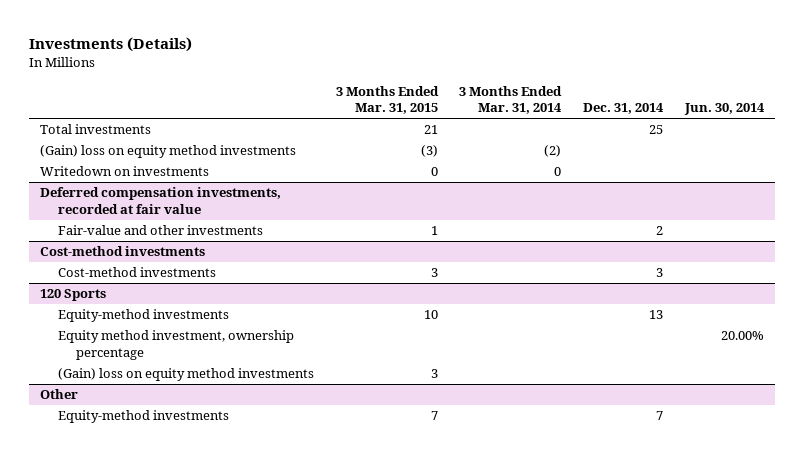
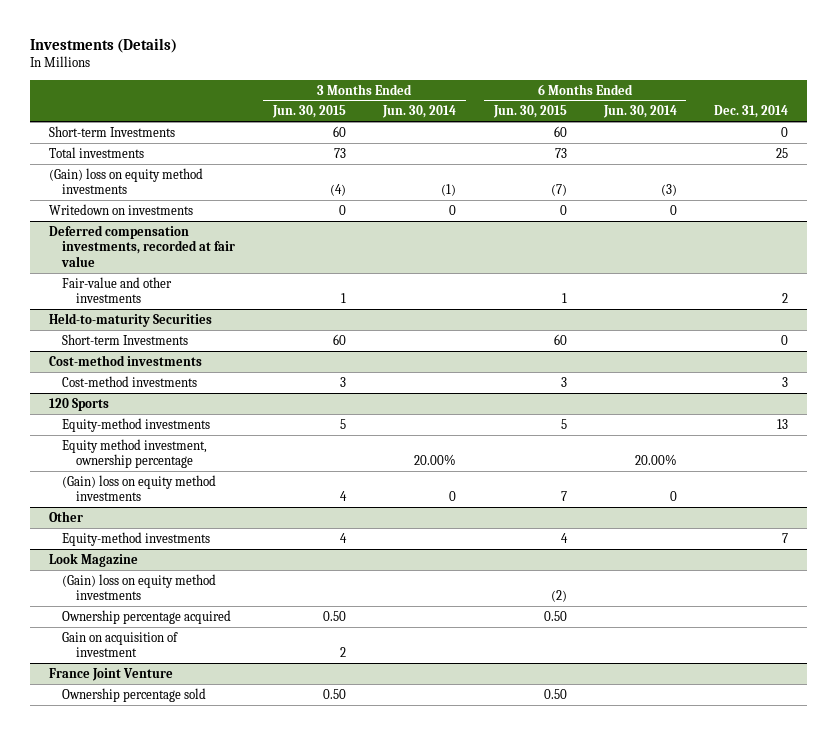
- | 3 Months Ended Mar. 31, 2015 | 3 Months Ended Mar. 31, 2014 | Dec. 31, 2014 | Jun. 30, 2014
+ | 3 Months Ended Jun. 30, 2015 | 3 Months Ended Jun. 30, 2014 | 6 Months Ended Jun. 30, 2015 | 6 Months Ended Jun. 30, 2014 | Dec. 31, 2014
+ Short-term Investments | 60 | | 60 | | 0
+ Held-to-maturity Securities
+ Short-term Investments | 60 | | 60 | | 0
+ Look Magazine
+ (Gain) loss on equity method investments | | | (2) | |
+ Ownership percentage acquired | 0.50 | | 0.50 | |
+ Gain on acquisition of investment | 2 | | | |
+ France Joint Venture
+ Ownership percentage sold | 0.50 | | 0.50 | |

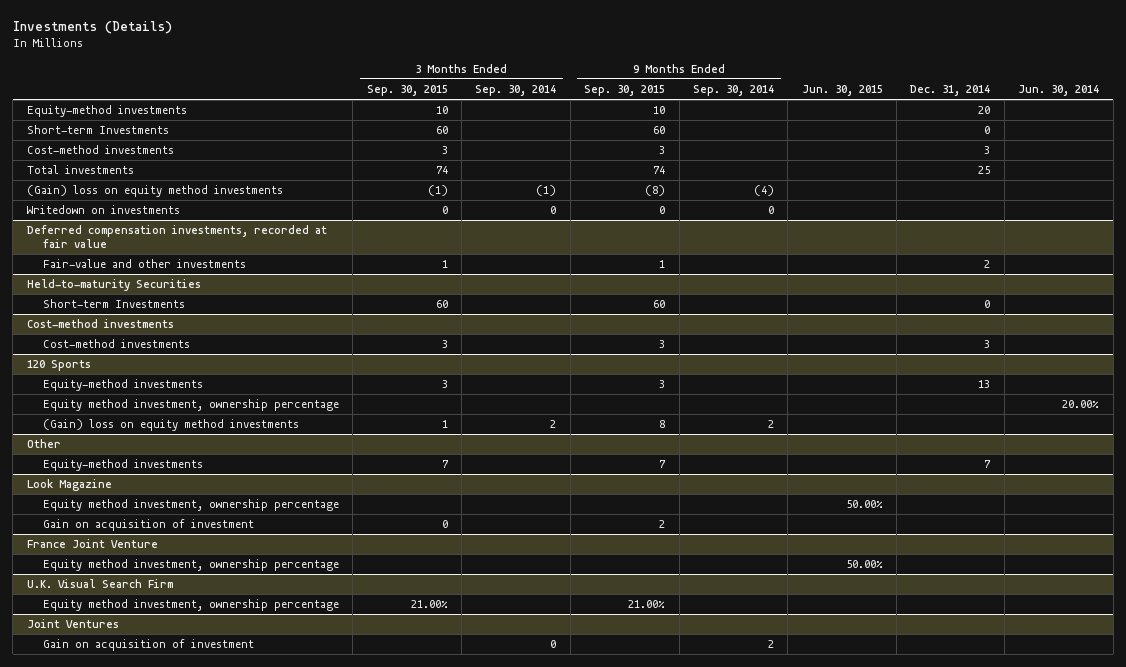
- | 3 Months Ended Jun. 30, 2015 | 3 Months Ended Jun. 30, 2014 | 6 Months Ended Jun. 30, 2015 | 6 Months Ended Jun. 30, 2014 | Dec. 31, 2014
+ | 3 Months Ended Sep. 30, 2015 | 3 Months Ended Sep. 30, 2014 | 9 Months Ended Sep. 30, 2015 | 9 Months Ended Sep. 30, 2014 | Jun. 30, 2015 | Dec. 31, 2014 | Jun. 30, 2014
+ Equity-method investments | 10 | | 10 | | | 20 |
+ Cost-method investments | 3 | | 3 | | | 3 |
@ Look Magazine
- (Gain) loss on equity method investments | | | (2) | |
- Ownership percentage acquired | 0.50 | | 0.50 | |
+ Equity method investment, ownership percentage | | | | | 50.00% | |
@ France Joint Venture
- Ownership percentage sold | 0.50 | | 0.50 | |
+ Equity method investment, ownership percentage | | | | | 50.00% | |
+ U.K. Visual Search Firm
+ Equity method investment, ownership percentage | 21.00% | | 21.00% | | | |
+ Joint Ventures
+ Gain on acquisition of investment | | 0 | | 2 | | |

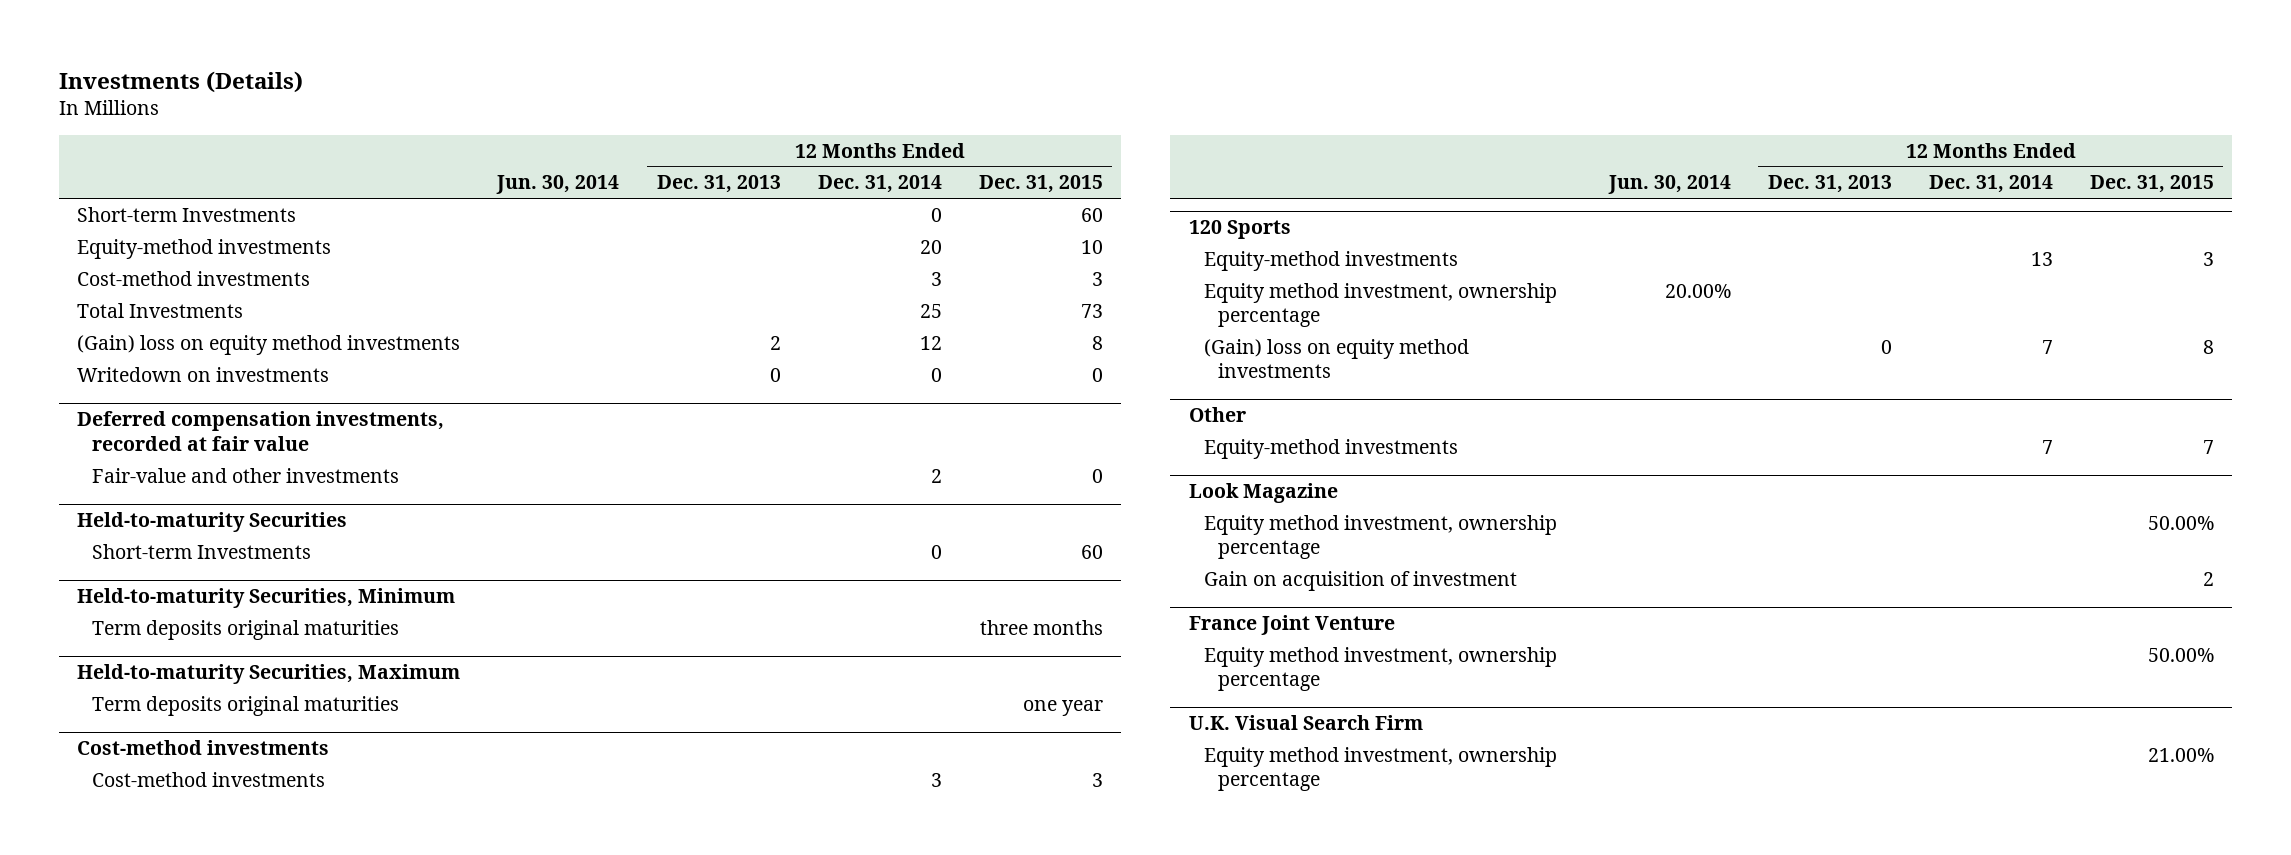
- | 3 Months Ended Sep. 30, 2015 | 3 Months Ended Sep. 30, 2014 | 9 Months Ended Sep. 30, 2015 | 9 Months Ended Sep. 30, 2014 | Jun. 30, 2015 | Dec. 31, 2014 | Jun. 30, 2014
+ | Jun. 30, 2014 | 12 Months Ended Dec. 31, 2013 | 12 Months Ended Dec. 31, 2014 | 12 Months Ended Dec. 31, 2015
moved down: Equity-method investments | | | 20 | 10
- Total investments | 74 | | 74 | | | 25 |
+ Total Investments | | | 25 | 73
+ Held-to-maturity Securities, Minimum
+ Term deposits original maturities | | | | three months
+ Held-to-maturity Securities, Maximum
+ Term deposits original maturities | | | | one year
- Joint Ventures
- Gain on acquisition of investment | | 0 | | 2 | | |

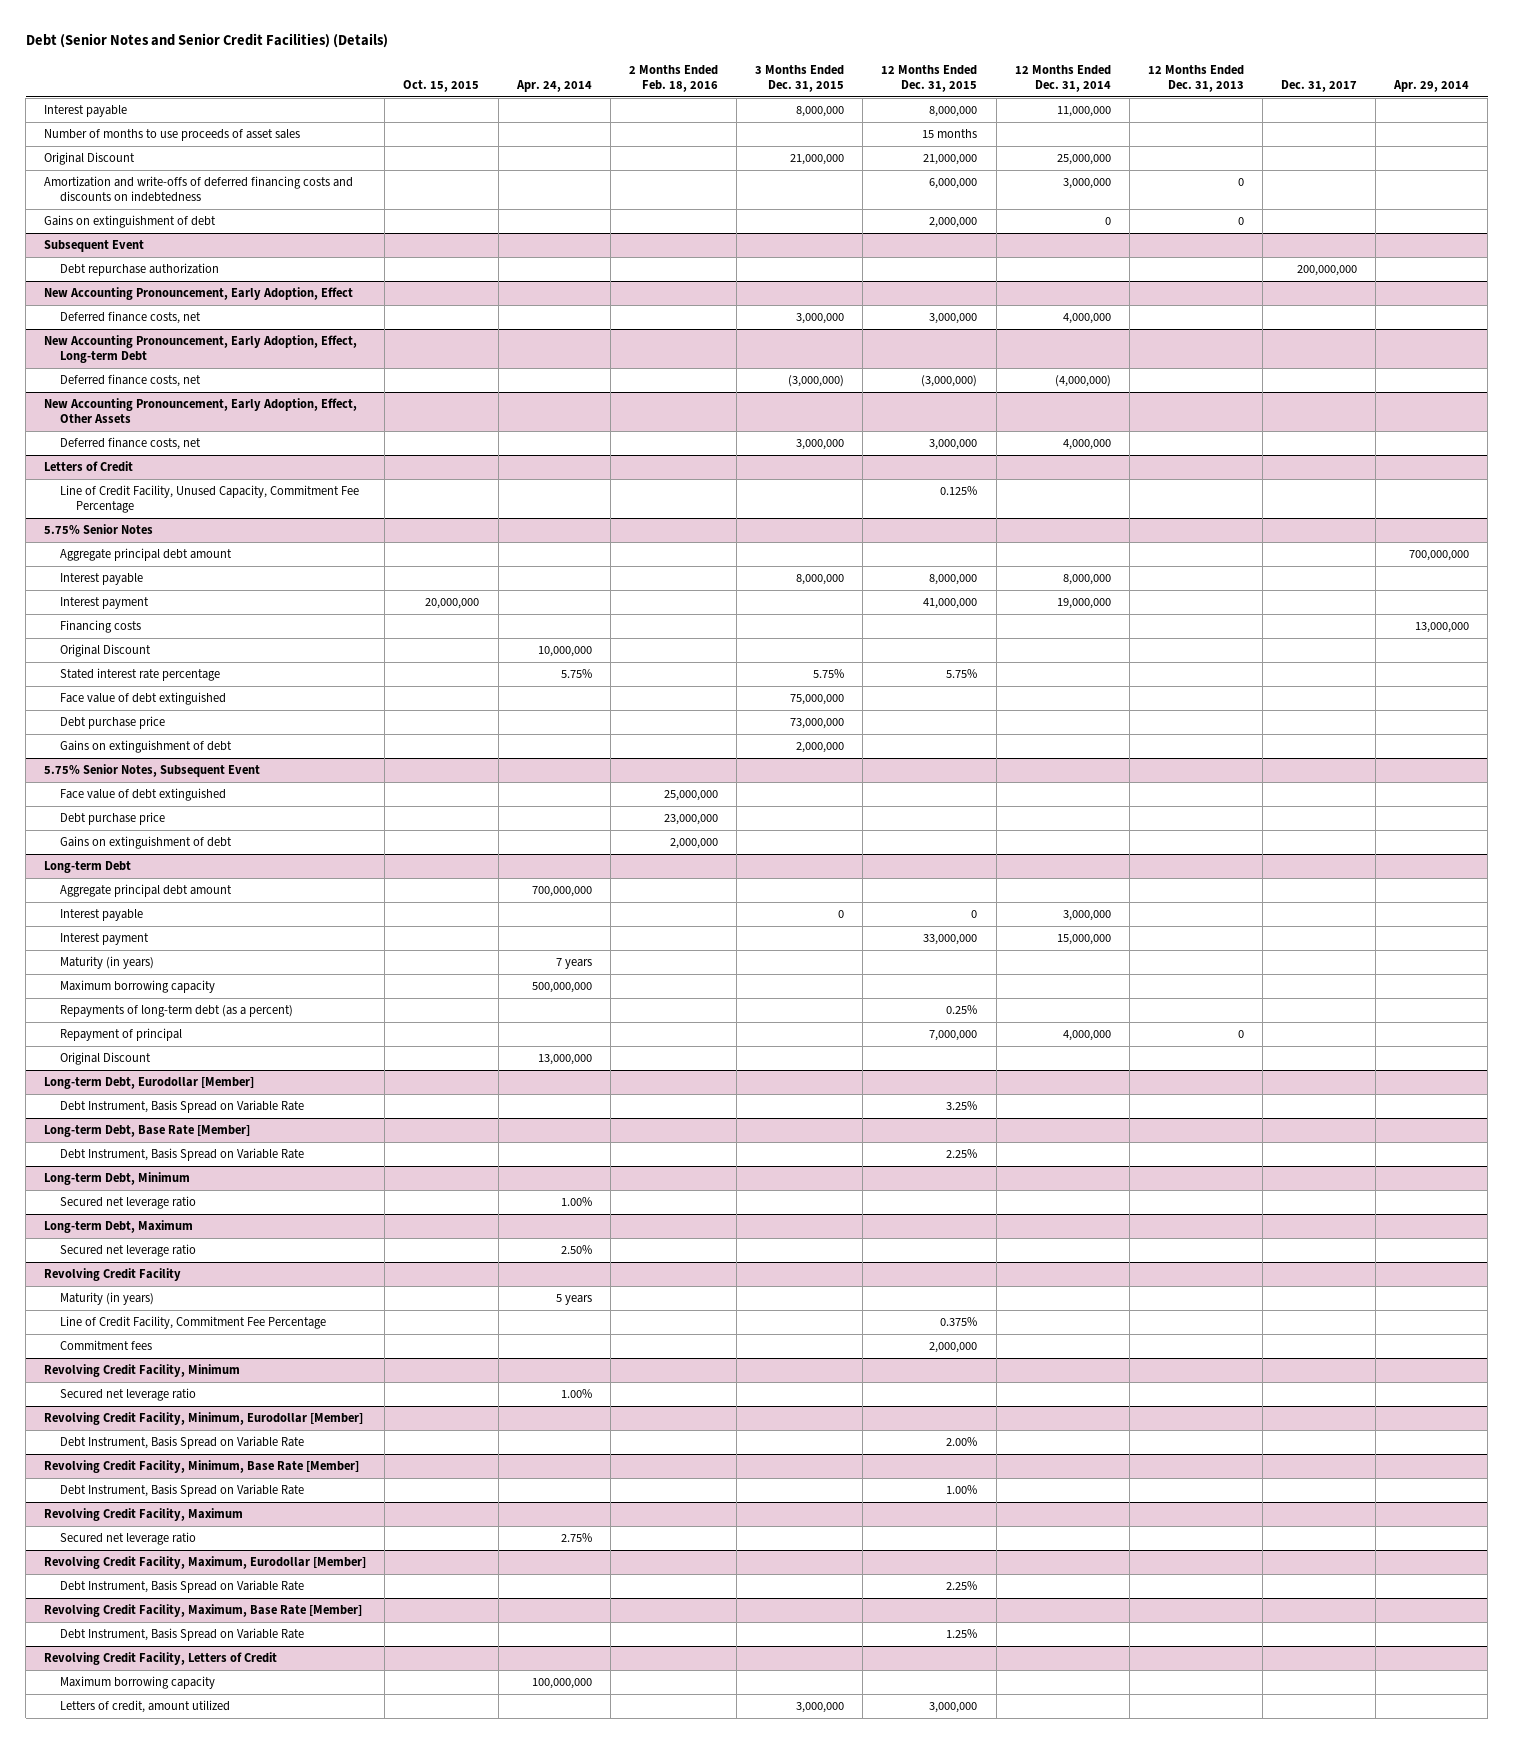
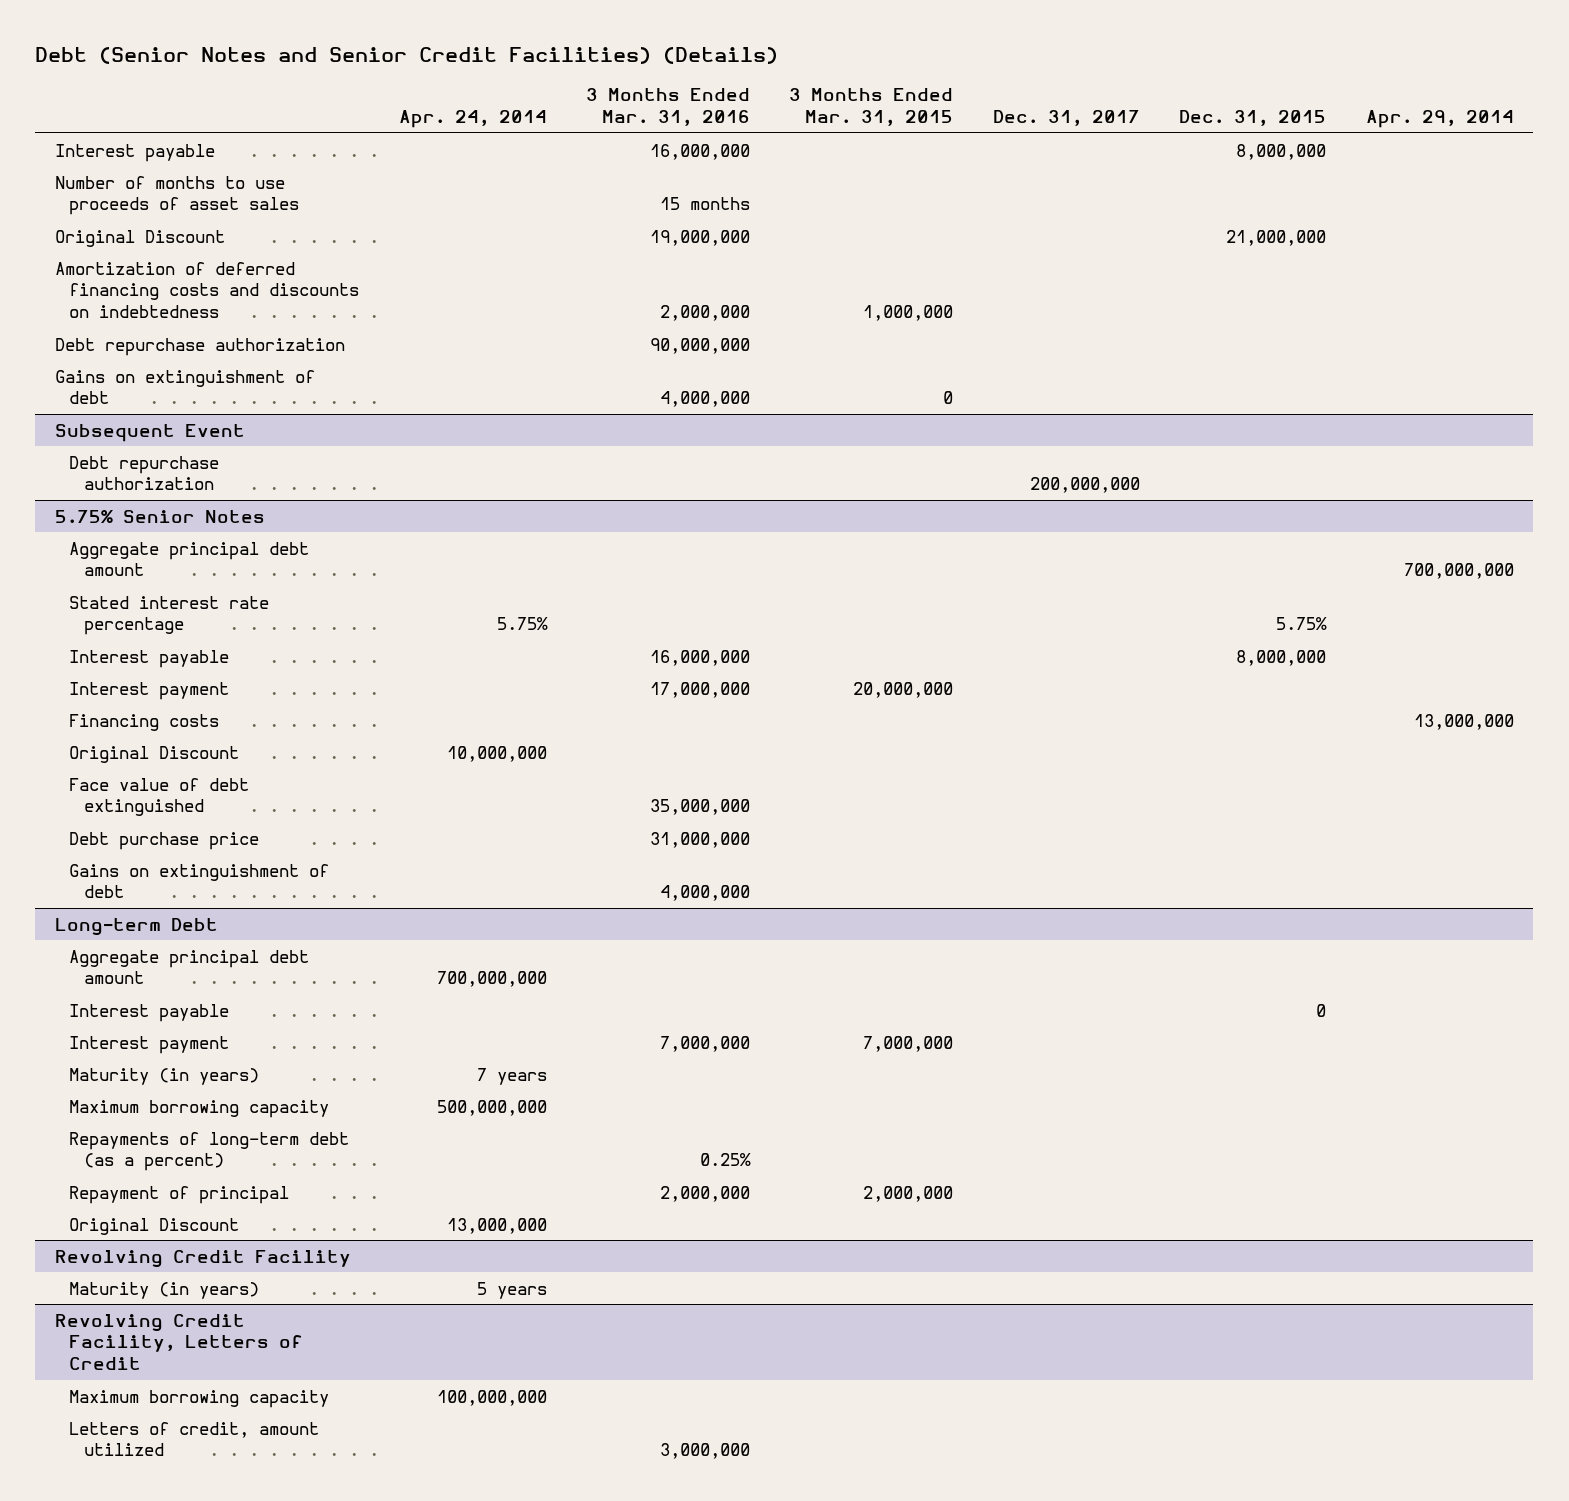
- | Oct. 15, 2015 | Apr. 24, 2014 | 2 Months Ended Feb. 18, 2016 | 3 Months Ended Dec. 31, 2015 | 12 Months Ended Dec. 31, 2015 | 12 Months Ended Dec. 31, 2014 | 12 Months Ended Dec. 31, 2013 | Dec. 31, 2017 | Apr. 29, 2014
+ | Apr. 24, 2014 | 3 Months Ended Mar. 31, 2016 | 3 Months Ended Mar. 31, 2015 | Dec. 31, 2017 | Dec. 31, 2015 | Apr. 29, 2014
- Amortization and write-offs of deferred financing costs and discounts on indebtedness | | | | | 6,000,000 | 3,000,000 | 0 | |
+ Amortization of deferred financing costs and discounts on indebtedness | | 2,000,000 | 1,000,000 | | |
+ Debt repurchase authorization | | 90,000,000 | | | |
- New Accounting Pronouncement, Early Adoption, Effect
- Deferred finance costs, net | | | | 3,000,000 | 3,000,000 | 4,000,000 | | |
- New Accounting Pronouncement, Early Adoption, Effect, Long-term Debt
- Deferred finance costs, net | | | | (3,000,000) | (3,000,000) | (4,000,000) | | |
- New Accounting Pronouncement, Early Adoption, Effect, Other Assets
- Deferred finance costs, net | | | | 3,000,000 | 3,000,000 | 4,000,000 | | |
- Letters of Credit
- Line of Credit Facility, Unused Capacity, Commitment Fee Percentage | | | | | 0.125% | | | |
@ 5.75% Senior Notes
moved up: Stated interest rate percentage | 5.75% | | | | 5.75% |
- 5.75% Senior Notes, Subsequent Event
- Face value of debt extinguished | | | 25,000,000 | | | | | |
- Debt purchase price | | | 23,000,000 | | | | | |
- Gains on extinguishment of debt | | | 2,000,000 | | | | | |
- Long-term Debt, Eurodollar [Member]
- Debt Instrument, Basis Spread on Variable Rate | | | | | 3.25% | | | |
- Long-term Debt, Base Rate [Member]
- Debt Instrument, Basis Spread on Variable Rate | | | | | 2.25% | | | |
- Long-term Debt, Minimum
- Secured net leverage ratio | | 1.00% | | | | | | |
- Long-term Debt, Maximum
- Secured net leverage ratio | | 2.50% | | | | | | |
@ Revolving Credit Facility
- Line of Credit Facility, Commitment Fee Percentage | | | | | 0.375% | | | |
- Commitment fees | | | | | 2,000,000 | | | |
- Revolving Credit Facility, Minimum
- Secured net leverage ratio | | 1.00% | | | | | | |
- Revolving Credit Facility, Minimum, Eurodollar [Member]
- Debt Instrument, Basis Spread on Variable Rate | | | | | 2.00% | | | |
- Revolving Credit Facility, Minimum, Base Rate [Member]
- Debt Instrument, Basis Spread on Variable Rate | | | | | 1.00% | | | |
- Revolving Credit Facility, Maximum
- Secured net leverage ratio | | 2.75% | | | | | | |
- Revolving Credit Facility, Maximum, Eurodollar [Member]
- Debt Instrument, Basis Spread on Variable Rate | | | | | 2.25% | | | |
- Revolving Credit Facility, Maximum, Base Rate [Member]
- Debt Instrument, Basis Spread on Variable Rate | | | | | 1.25% | | | |

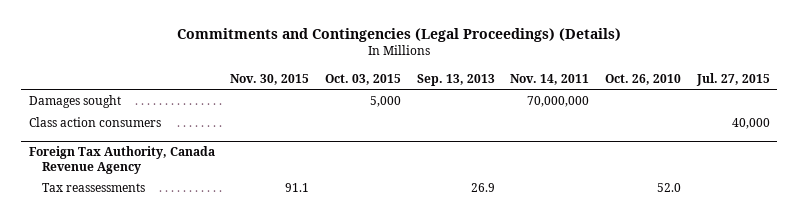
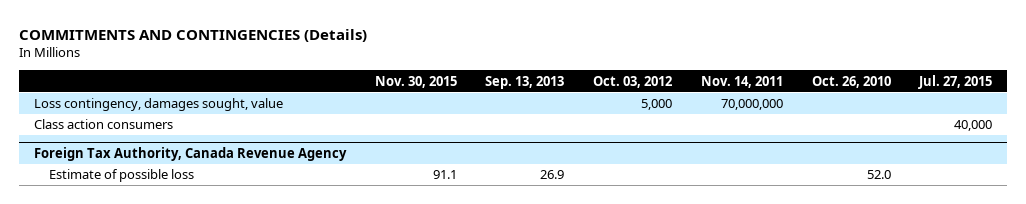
- Commitments and Contingencies (Legal Proceedings) (Details)
+ COMMITMENTS AND CONTINGENCIES (Details)
- | Nov. 30, 2015 | Oct. 03, 2015 | Sep. 13, 2013 | Nov. 14, 2011 | Oct. 26, 2010 | Jul. 27, 2015
+ | Nov. 30, 2015 | Sep. 13, 2013 | Oct. 03, 2012 | Nov. 14, 2011 | Oct. 26, 2010 | Jul. 27, 2015
- Damages sought | | 5,000 | | 70,000,000 | |
+ Loss contingency, damages sought, value | | | 5,000 | 70,000,000 | |
@ Foreign Tax Authority, Canada Revenue Agency
- Tax reassessments | 91.1 | | 26.9 | | 52.0 |
+ Estimate of possible loss | 91.1 | 26.9 | | | 52.0 |

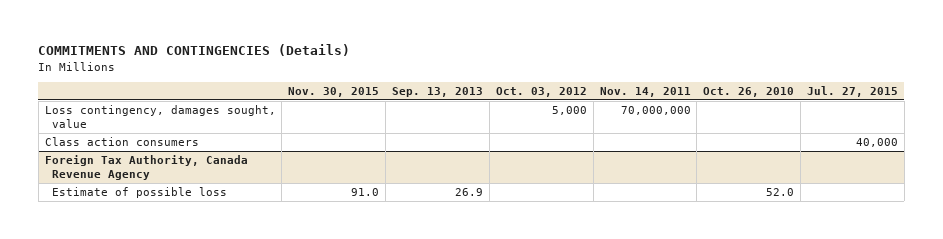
@ Foreign Tax Authority, Canada Revenue Agency
- Estimate of possible loss | 91.1 | 26.9 | | | 52.0 |
+ Estimate of possible loss | 91.0 | 26.9 | | | 52.0 |

